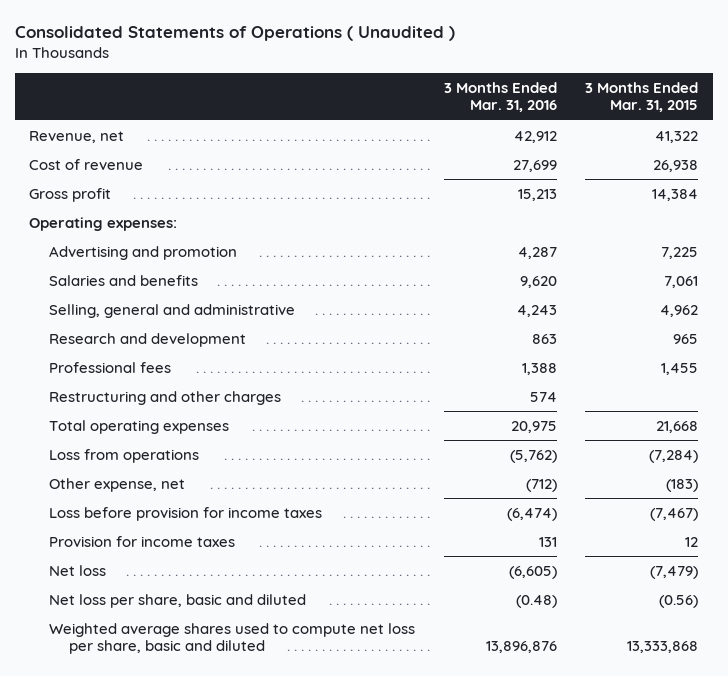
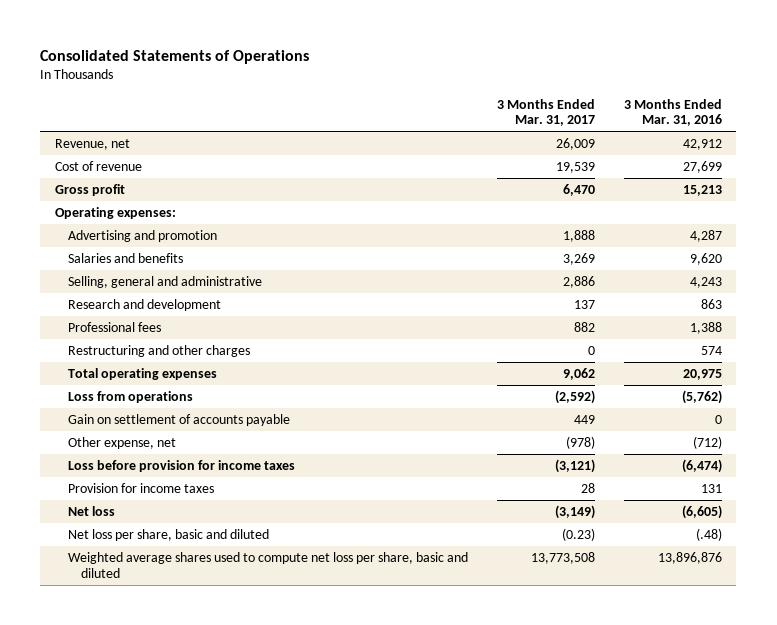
- Consolidated Statements of Operations ( Unaudited )
+ Consolidated Statements of Operations
- | 3 Months Ended Mar. 31, 2016 | 3 Months Ended Mar. 31, 2015
+ | 3 Months Ended Mar. 31, 2017 | 3 Months Ended Mar. 31, 2016
+ Gain on settlement of accounts payable | 449 | 0
- Net loss per share, basic and diluted | (0.48) | (0.56)
+ Net loss per share, basic and diluted | (0.23) | (.48)

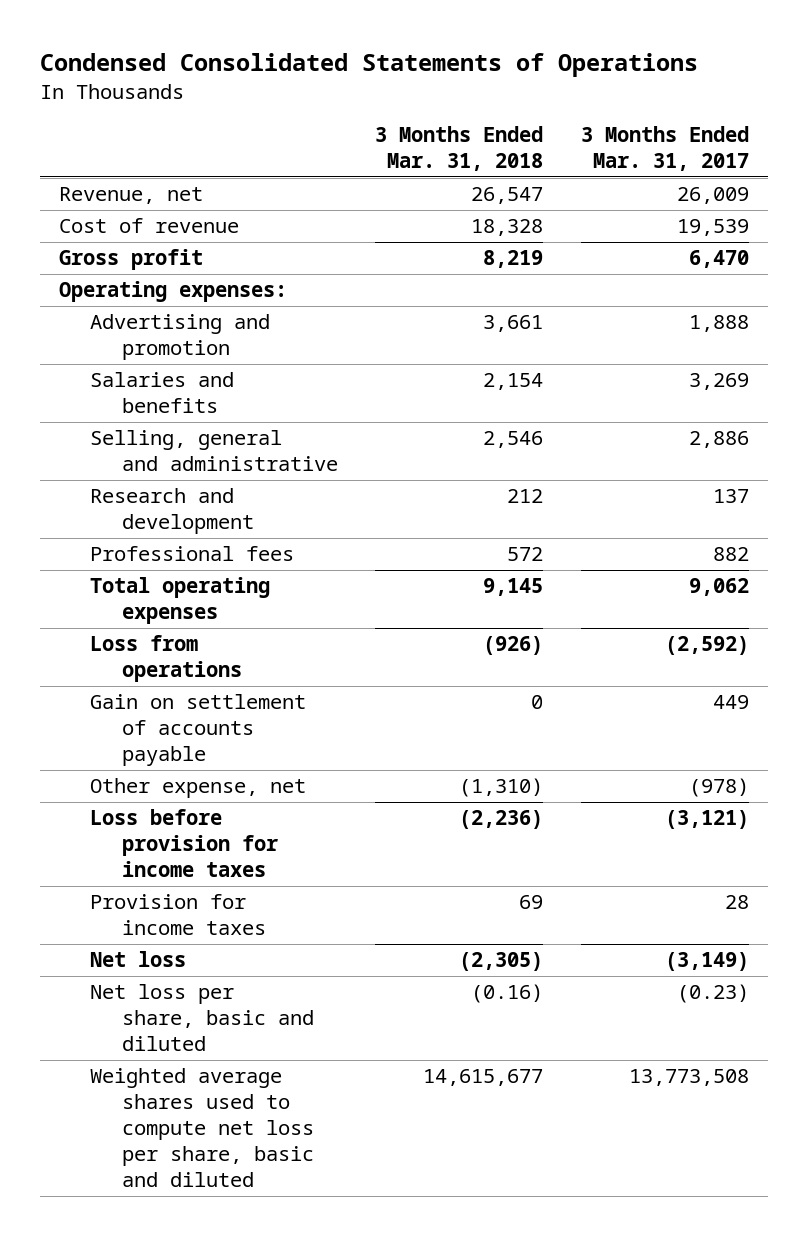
- Consolidated Statements of Operations
+ Condensed Consolidated Statements of Operations
- | 3 Months Ended Mar. 31, 2017 | 3 Months Ended Mar. 31, 2016
+ | 3 Months Ended Mar. 31, 2018 | 3 Months Ended Mar. 31, 2017
- Restructuring and other charges | 0 | 574

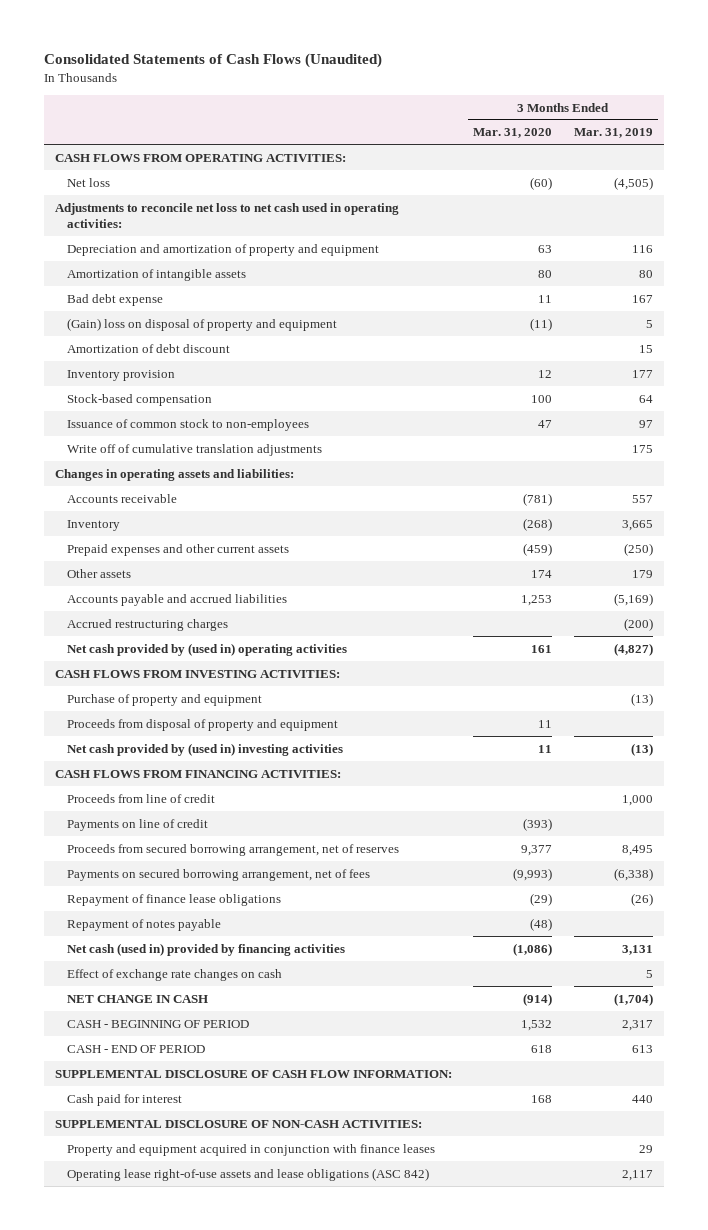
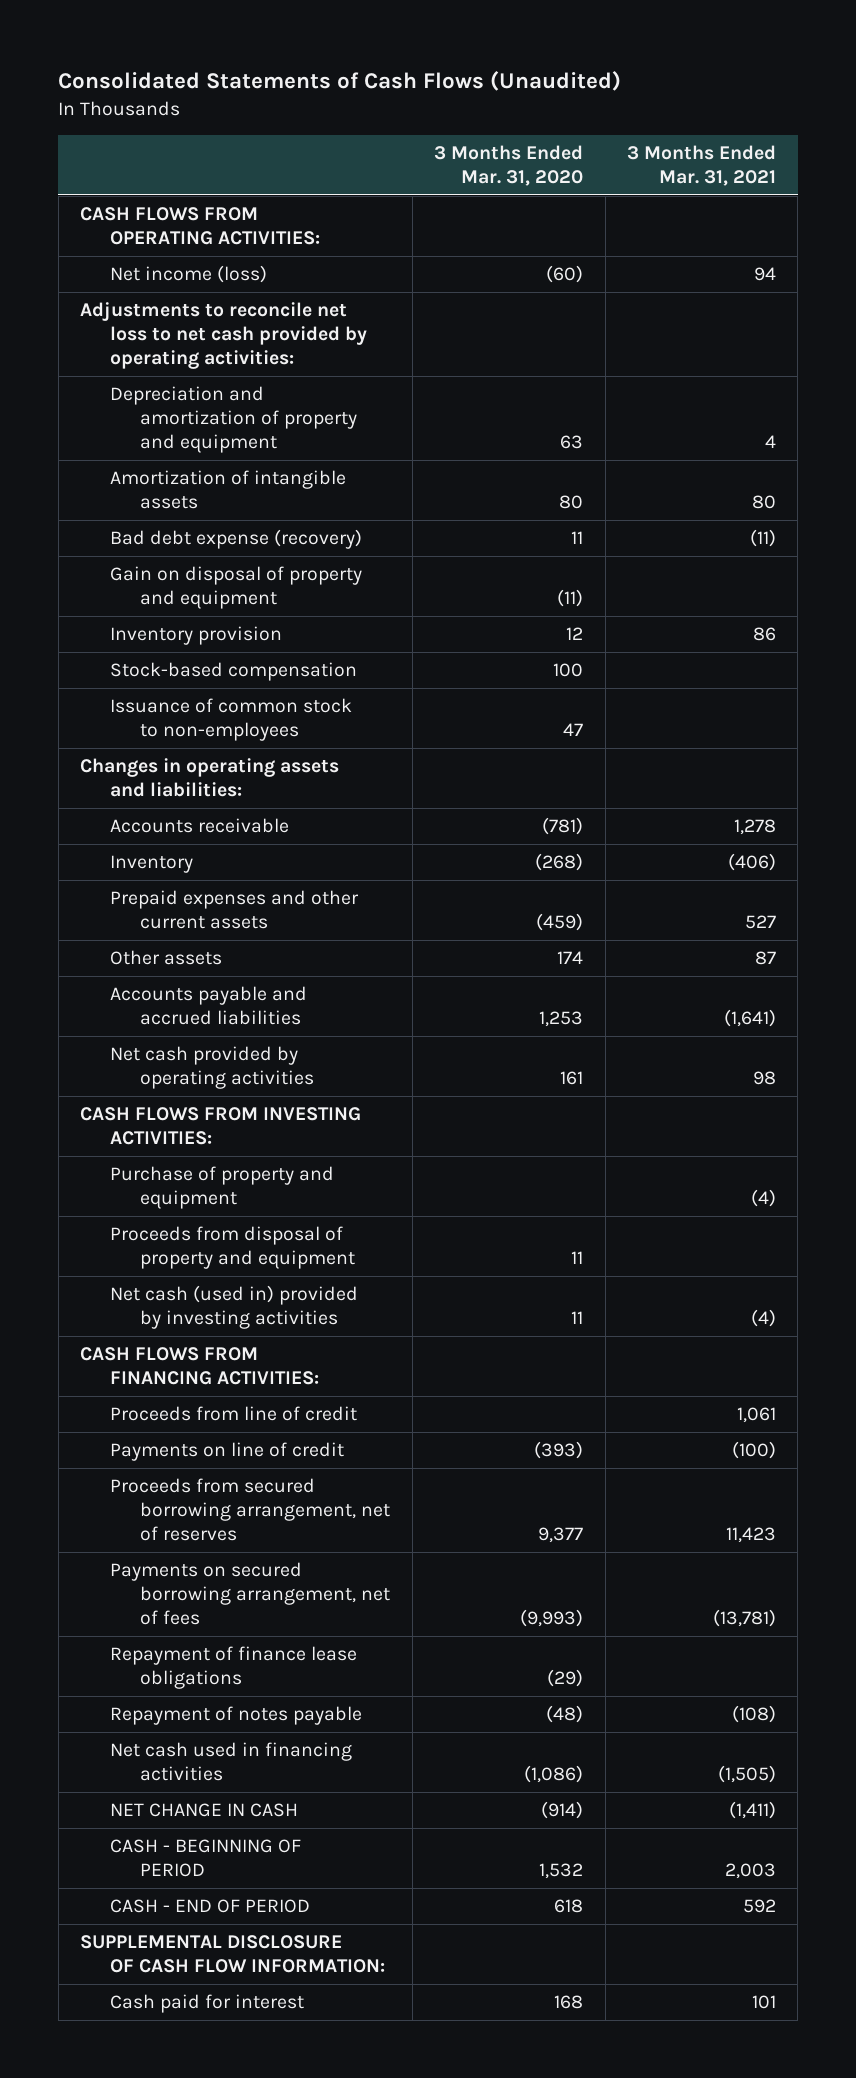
- | 3 Months Ended Mar. 31, 2020 | 3 Months Ended Mar. 31, 2019
+ | 3 Months Ended Mar. 31, 2020 | 3 Months Ended Mar. 31, 2021
- Net loss | (60) | (4,505)
- Adjustments to reconcile net loss to net cash used in operating activities:
+ Net income (loss) | (60) | 94
+ Adjustments to reconcile net loss to net cash provided by operating activities:
- Bad debt expense | 11 | 167
- (Gain) loss on disposal of property and equipment | (11) | 5
- Amortization of debt discount | | 15
+ Bad debt expense (recovery) | 11 | (11)
+ Gain on disposal of property and equipment | (11) |
- Write off of cumulative translation adjustments | | 175
- Accrued restructuring charges | | (200)
- Net cash provided by (used in) operating activities | 161 | (4,827)
+ Net cash provided by operating activities | 161 | 98
- Net cash provided by (used in) investing activities | 11 | (13)
+ Net cash (used in) provided by investing activities | 11 | (4)
- Net cash (used in) provided by financing activities | (1,086) | 3,131
- Effect of exchange rate changes on cash | | 5
+ Net cash used in financing activities | (1,086) | (1,505)
- SUPPLEMENTAL DISCLOSURE OF NON-CASH ACTIVITIES:
- Property and equipment acquired in conjunction with finance leases | | 29
- Operating lease right-of-use assets and lease obligations (ASC 842) | | 2,117

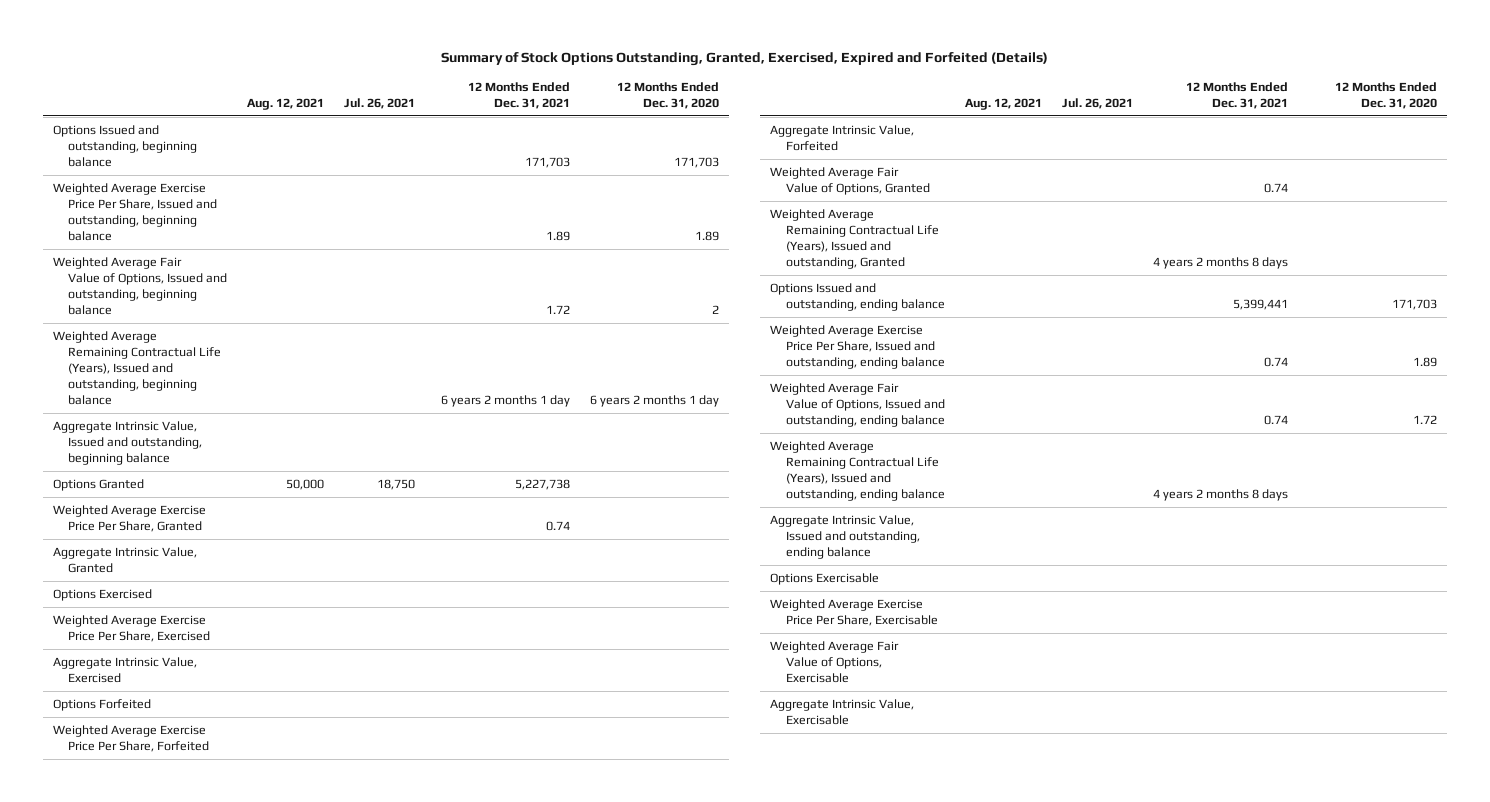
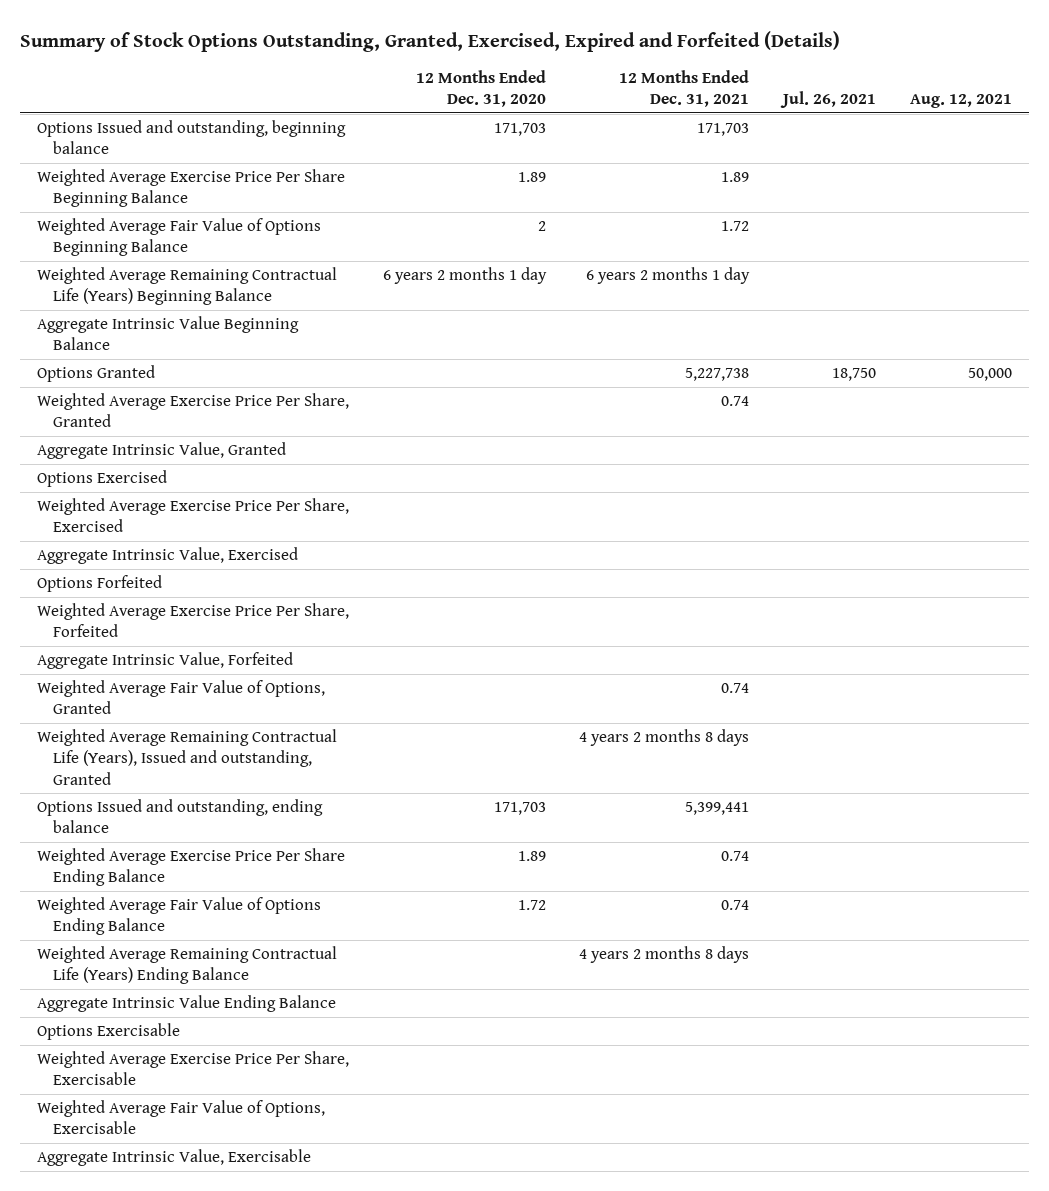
- | Aug. 12, 2021 | Jul. 26, 2021 | 12 Months Ended Dec. 31, 2021 | 12 Months Ended Dec. 31, 2020
+ | 12 Months Ended Dec. 31, 2020 | 12 Months Ended Dec. 31, 2021 | Jul. 26, 2021 | Aug. 12, 2021
- Weighted Average Exercise Price Per Share, Issued and outstanding, beginning balance | | | 1.89 | 1.89
- Weighted Average Fair Value of Options, Issued and outstanding, beginning balance | | | 1.72 | 2
- Weighted Average Remaining Contractual Life (Years), Issued and outstanding, beginning balance | | | 6 years 2 months 1 day | 6 years 2 months 1 day
- Aggregate Intrinsic Value, Issued and outstanding, beginning balance
+ Weighted Average Exercise Price Per Share Beginning Balance | 1.89 | 1.89 | |
+ Weighted Average Fair Value of Options Beginning Balance | 2 | 1.72 | |
+ Weighted Average Remaining Contractual Life (Years) Beginning Balance | 6 years 2 months 1 day | 6 years 2 months 1 day | |
+ Aggregate Intrinsic Value Beginning Balance
- Weighted Average Exercise Price Per Share, Issued and outstanding, ending balance | | | 0.74 | 1.89
- Weighted Average Fair Value of Options, Issued and outstanding, ending balance | | | 0.74 | 1.72
- Weighted Average Remaining Contractual Life (Years), Issued and outstanding, ending balance | | | 4 years 2 months 8 days |
- Aggregate Intrinsic Value, Issued and outstanding, ending balance
+ Weighted Average Exercise Price Per Share Ending Balance | 1.89 | 0.74 | |
+ Weighted Average Fair Value of Options Ending Balance | 1.72 | 0.74 | |
+ Weighted Average Remaining Contractual Life (Years) Ending Balance | | 4 years 2 months 8 days | |
+ Aggregate Intrinsic Value Ending Balance

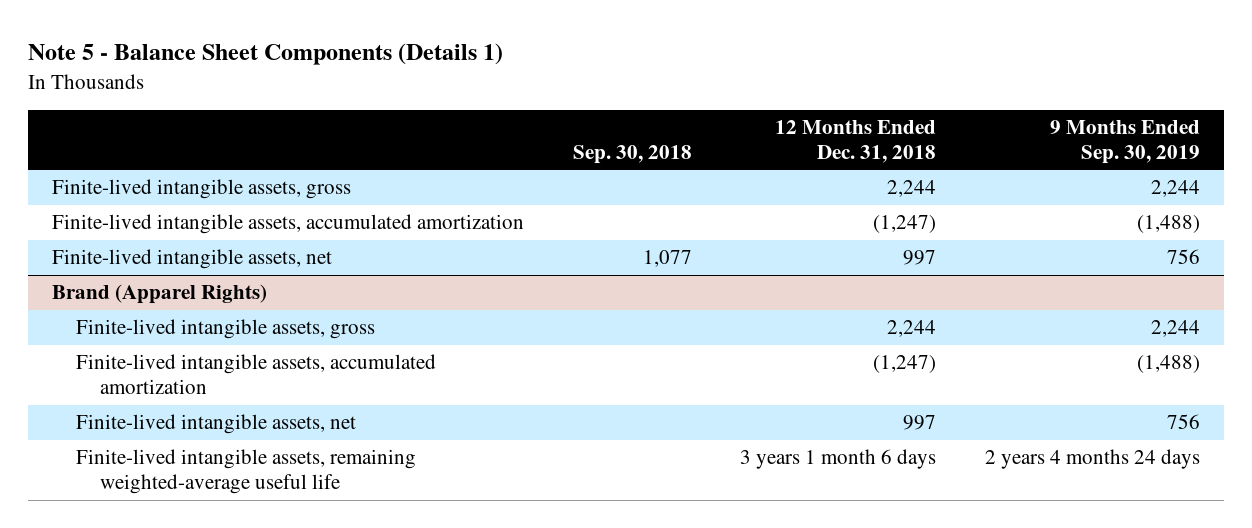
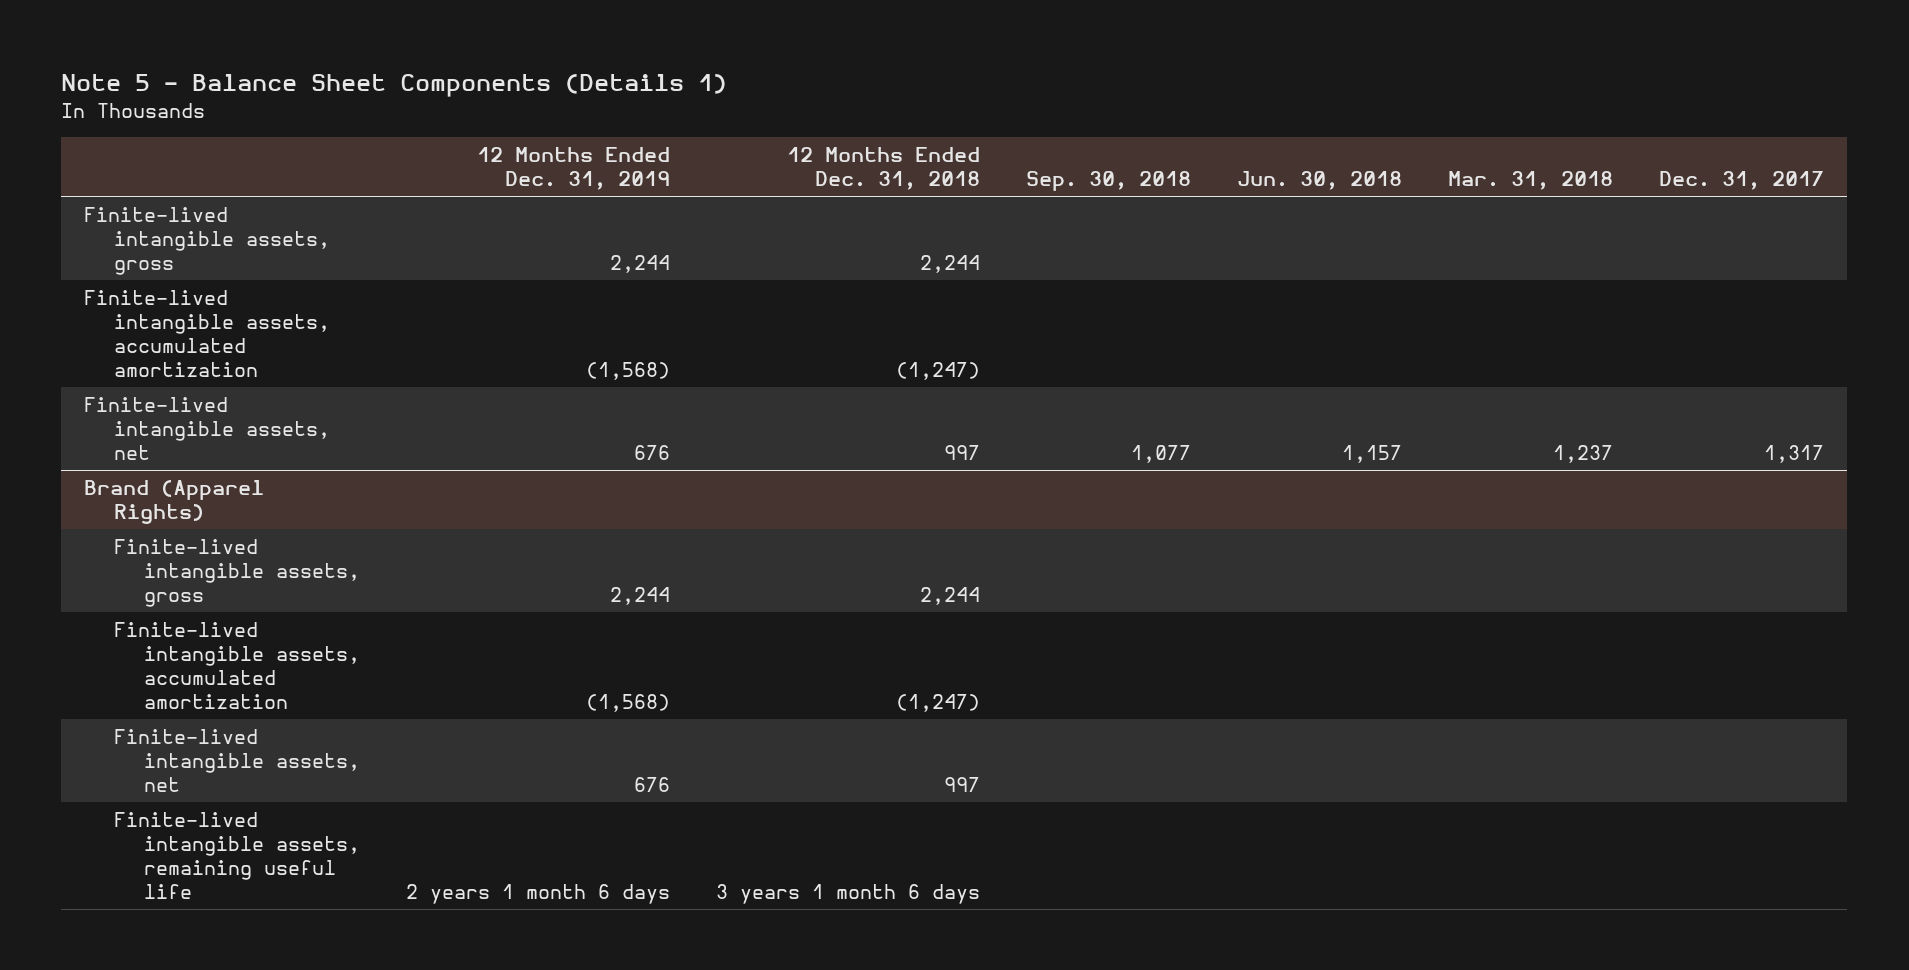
- | Sep. 30, 2018 | 12 Months Ended Dec. 31, 2018 | 9 Months Ended Sep. 30, 2019
+ | 12 Months Ended Dec. 31, 2019 | 12 Months Ended Dec. 31, 2018 | Sep. 30, 2018 | Jun. 30, 2018 | Mar. 31, 2018 | Dec. 31, 2017
@ Brand (Apparel Rights)
- Finite-lived intangible assets, remaining weighted-average useful life | | 3 years 1 month 6 days | 2 years 4 months 24 days
+ Finite-lived intangible assets, remaining useful life | 2 years 1 month 6 days | 3 years 1 month 6 days | | | |

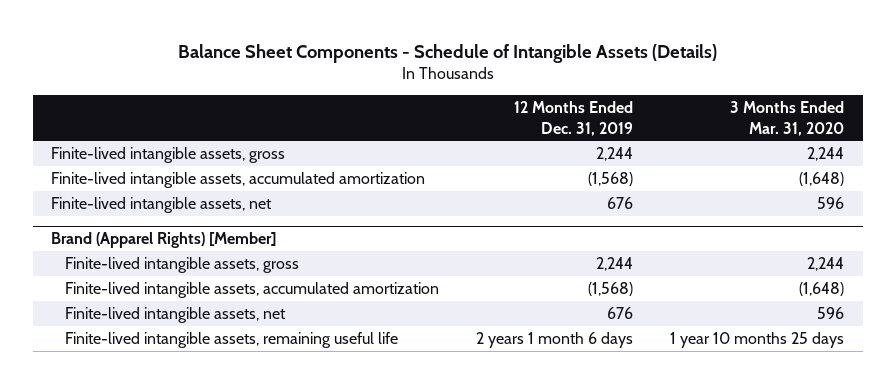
- Note 5 - Balance Sheet Components (Details 1)
+ Balance Sheet Components - Schedule of Intangible Assets (Details)
- | 12 Months Ended Dec. 31, 2019 | 12 Months Ended Dec. 31, 2018 | Sep. 30, 2018 | Jun. 30, 2018 | Mar. 31, 2018 | Dec. 31, 2017
+ | 12 Months Ended Dec. 31, 2019 | 3 Months Ended Mar. 31, 2020
- Brand (Apparel Rights)
+ Brand (Apparel Rights) [Member]

